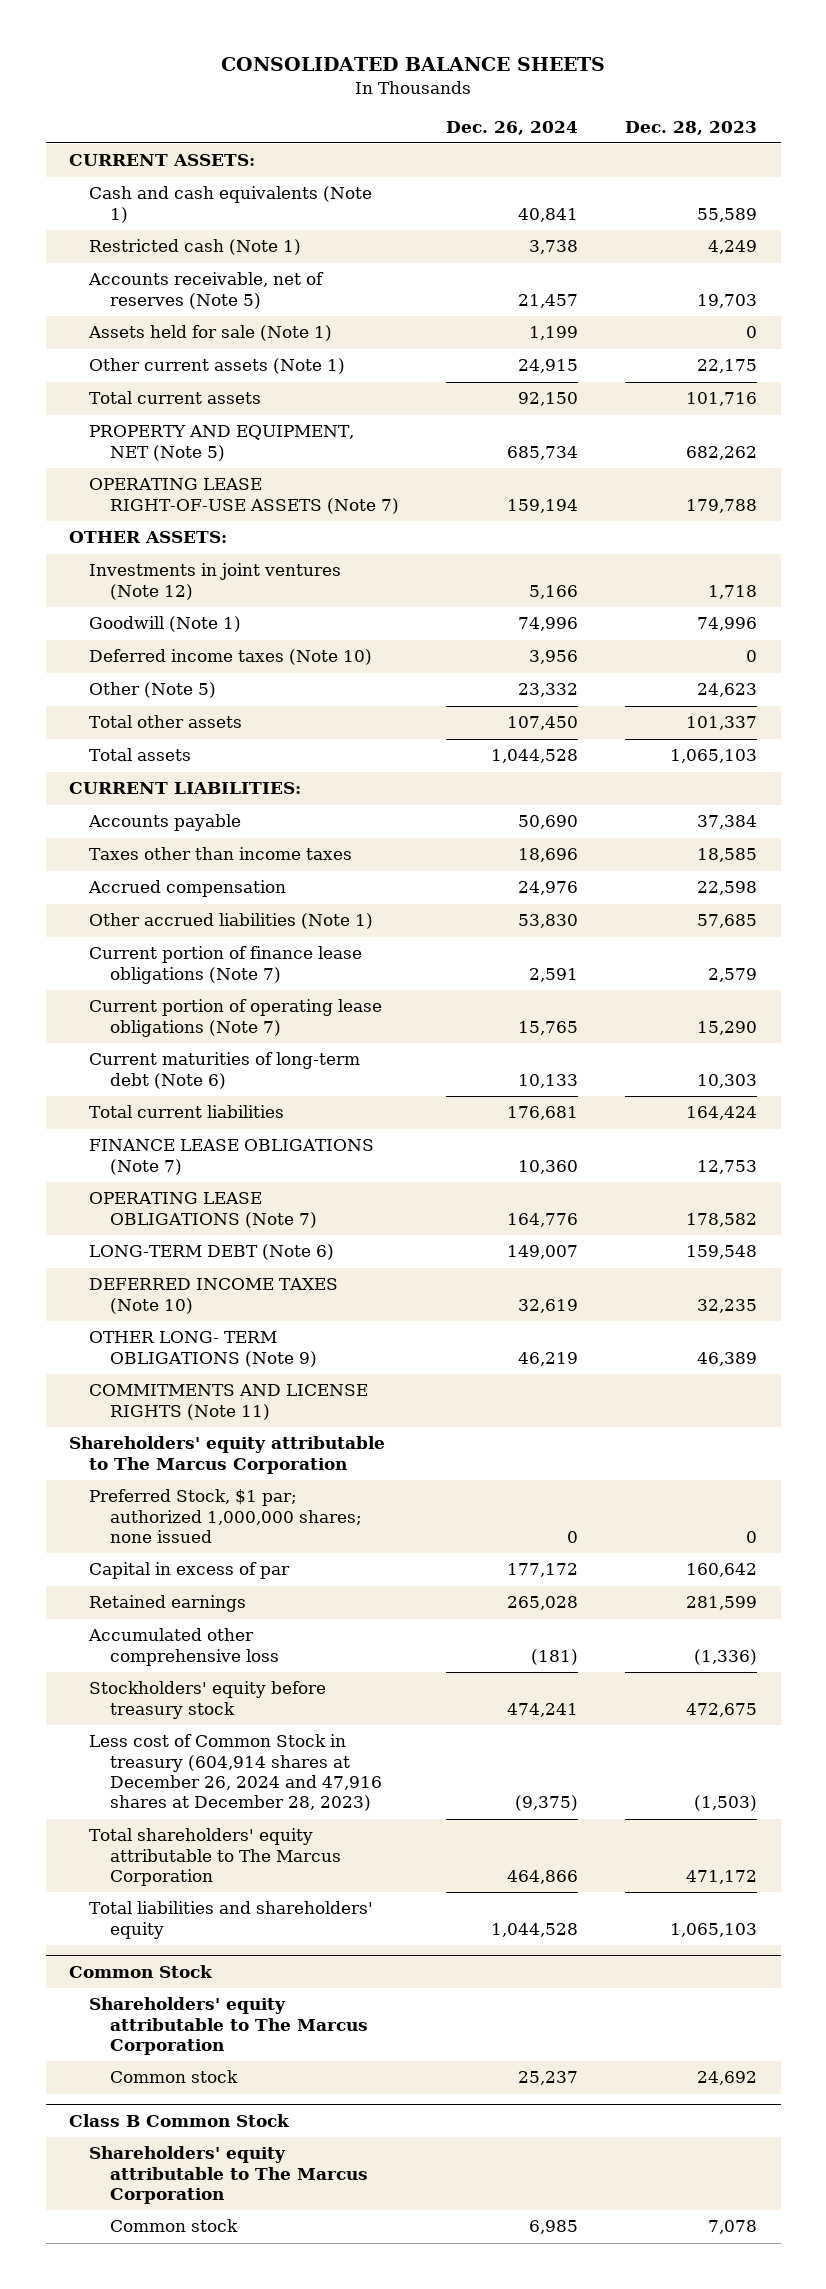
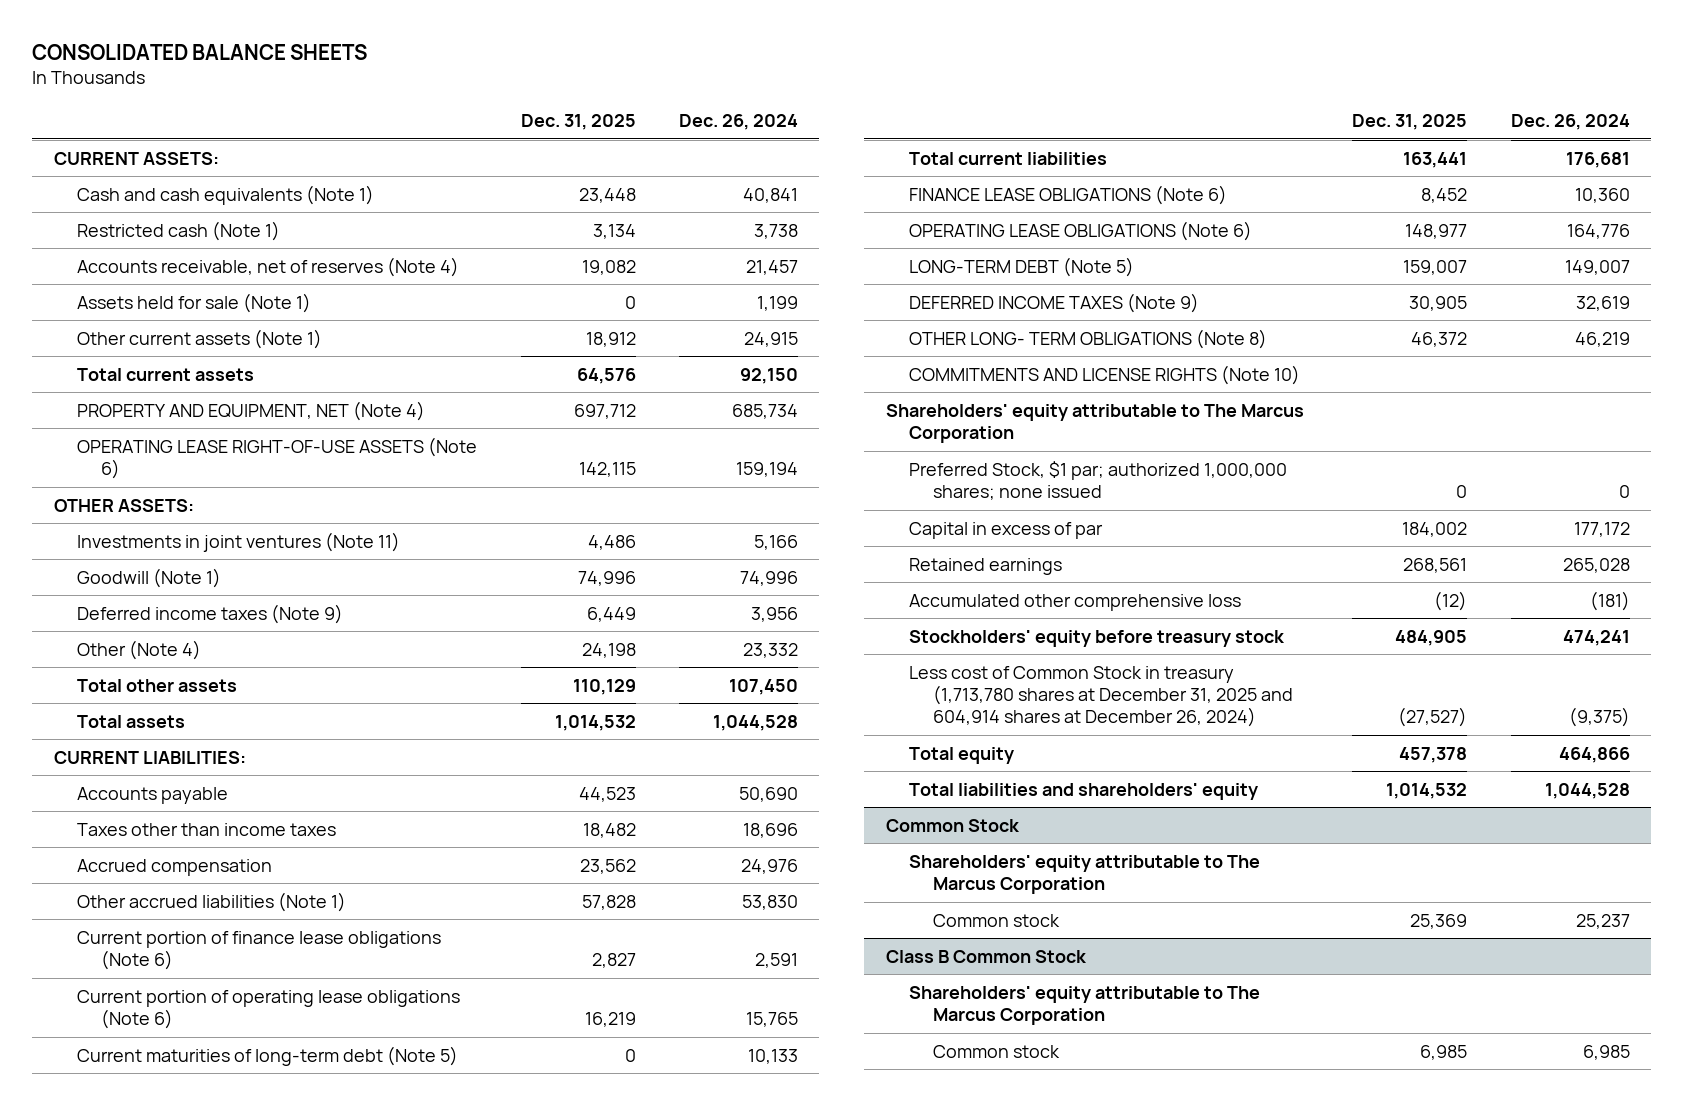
- | Dec. 26, 2024 | Dec. 28, 2023
+ | Dec. 31, 2025 | Dec. 26, 2024
- Accounts receivable, net of reserves (Note 5) | 21,457 | 19,703
+ Accounts receivable, net of reserves (Note 4) | 19,082 | 21,457
- PROPERTY AND EQUIPMENT, NET (Note 5) | 685,734 | 682,262
- OPERATING LEASE RIGHT-OF-USE ASSETS (Note 7) | 159,194 | 179,788
+ PROPERTY AND EQUIPMENT, NET (Note 4) | 697,712 | 685,734
+ OPERATING LEASE RIGHT-OF-USE ASSETS (Note 6) | 142,115 | 159,194
- Investments in joint ventures (Note 12) | 5,166 | 1,718
+ Investments in joint ventures (Note 11) | 4,486 | 5,166
- Deferred income taxes (Note 10) | 3,956 | 0
- Other (Note 5) | 23,332 | 24,623
+ Deferred income taxes (Note 9) | 6,449 | 3,956
+ Other (Note 4) | 24,198 | 23,332
- Current portion of finance lease obligations (Note 7) | 2,591 | 2,579
- Current portion of operating lease obligations (Note 7) | 15,765 | 15,290
- Current maturities of long-term debt (Note 6) | 10,133 | 10,303
+ Current portion of finance lease obligations (Note 6) | 2,827 | 2,591
+ Current portion of operating lease obligations (Note 6) | 16,219 | 15,765
+ Current maturities of long-term debt (Note 5) | 0 | 10,133
- FINANCE LEASE OBLIGATIONS (Note 7) | 10,360 | 12,753
- OPERATING LEASE OBLIGATIONS (Note 7) | 164,776 | 178,582
- LONG-TERM DEBT (Note 6) | 149,007 | 159,548
- DEFERRED INCOME TAXES (Note 10) | 32,619 | 32,235
- OTHER LONG- TERM OBLIGATIONS (Note 9) | 46,219 | 46,389
- COMMITMENTS AND LICENSE RIGHTS (Note 11)
+ FINANCE LEASE OBLIGATIONS (Note 6) | 8,452 | 10,360
+ OPERATING LEASE OBLIGATIONS (Note 6) | 148,977 | 164,776
+ LONG-TERM DEBT (Note 5) | 159,007 | 149,007
+ DEFERRED INCOME TAXES (Note 9) | 30,905 | 32,619
+ OTHER LONG- TERM OBLIGATIONS (Note 8) | 46,372 | 46,219
+ COMMITMENTS AND LICENSE RIGHTS (Note 10)
- Less cost of Common Stock in treasury (604,914 shares at December 26, 2024 and 47,916 shares at December 28, 2023) | (9,375) | (1,503)
- Total shareholders' equity attributable to The Marcus Corporation | 464,866 | 471,172
+ Less cost of Common Stock in treasury (1,713,780 shares at December 31, 2025 and 604,914 shares at December 26, 2024) | (27,527) | (9,375)
+ Total equity | 457,378 | 464,866

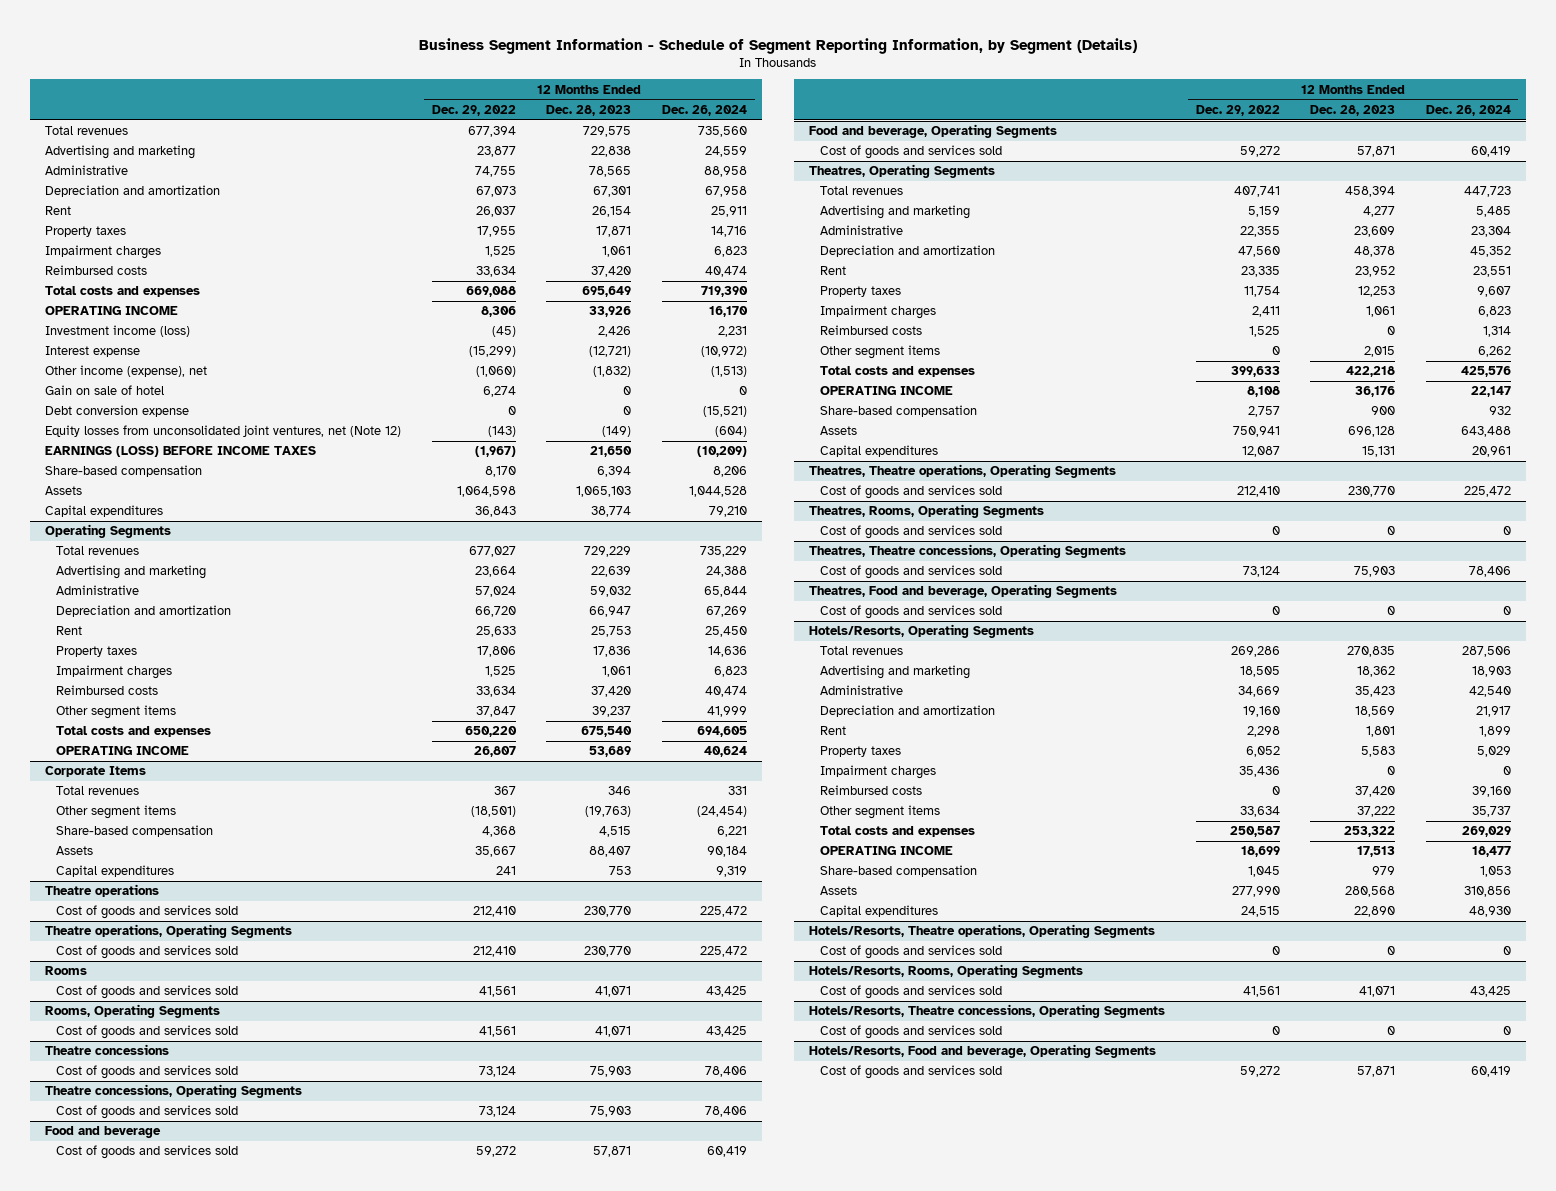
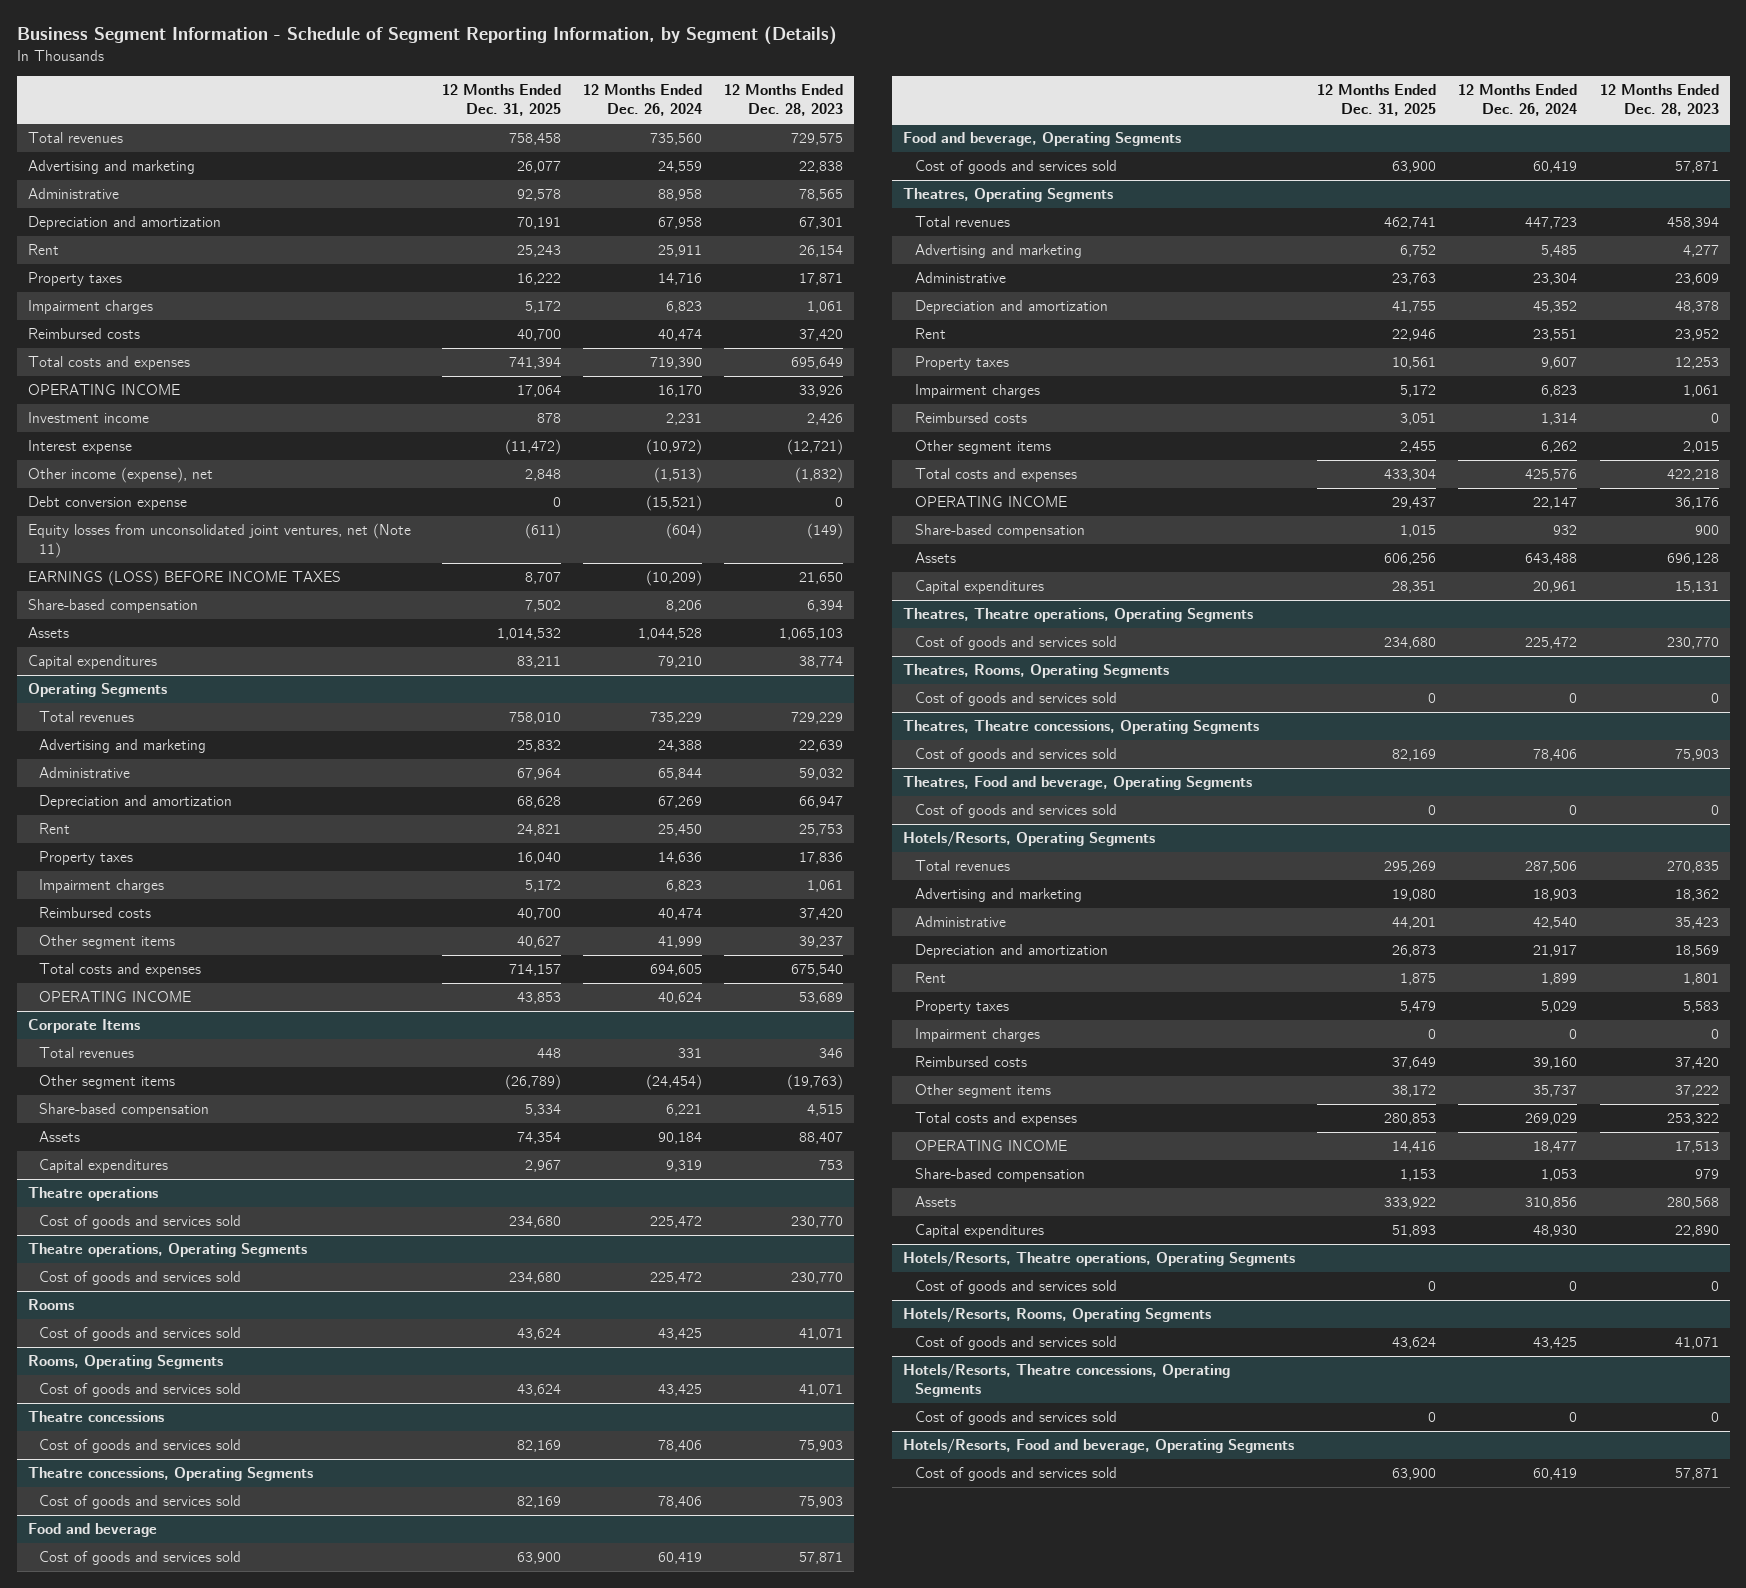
- | 12 Months Ended Dec. 29, 2022 | 12 Months Ended Dec. 28, 2023 | 12 Months Ended Dec. 26, 2024
+ | 12 Months Ended Dec. 31, 2025 | 12 Months Ended Dec. 26, 2024 | 12 Months Ended Dec. 28, 2023
- Investment income (loss) | (45) | 2,426 | 2,231
+ Investment income | 878 | 2,231 | 2,426
- Gain on sale of hotel | 6,274 | 0 | 0
- Equity losses from unconsolidated joint ventures, net (Note 12) | (143) | (149) | (604)
+ Equity losses from unconsolidated joint ventures, net (Note 11) | (611) | (604) | (149)

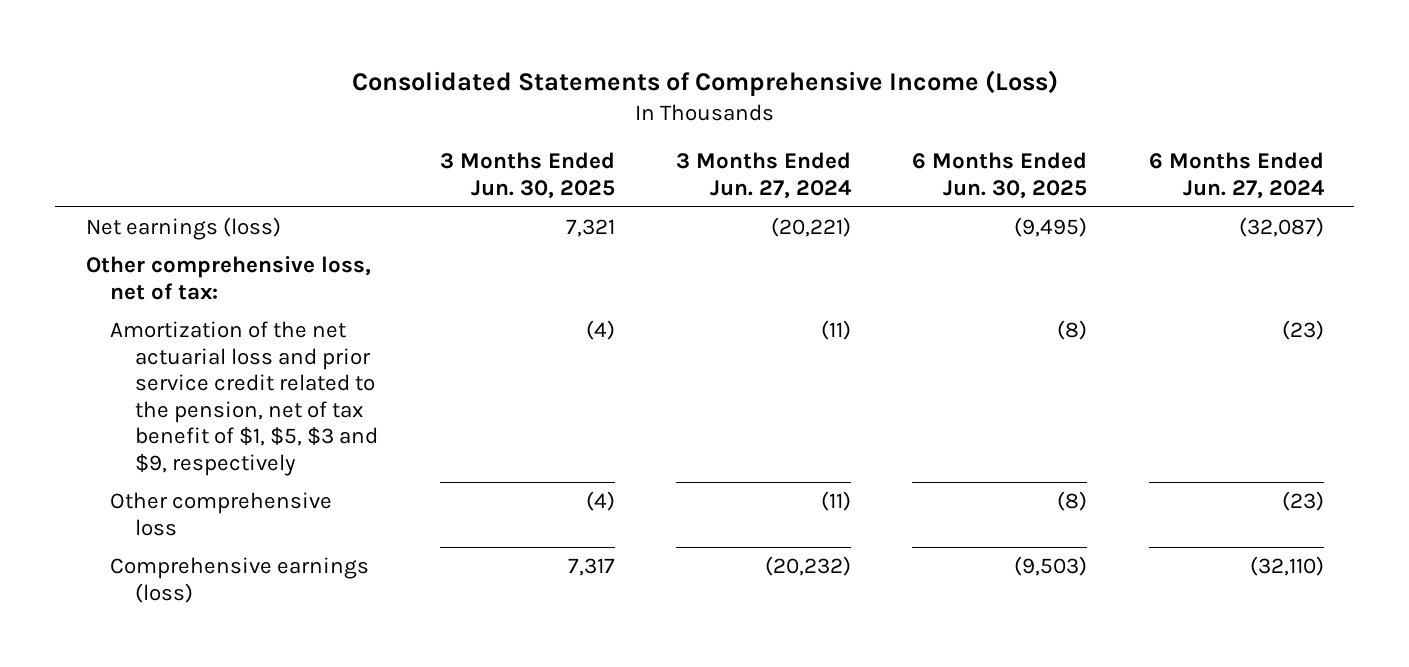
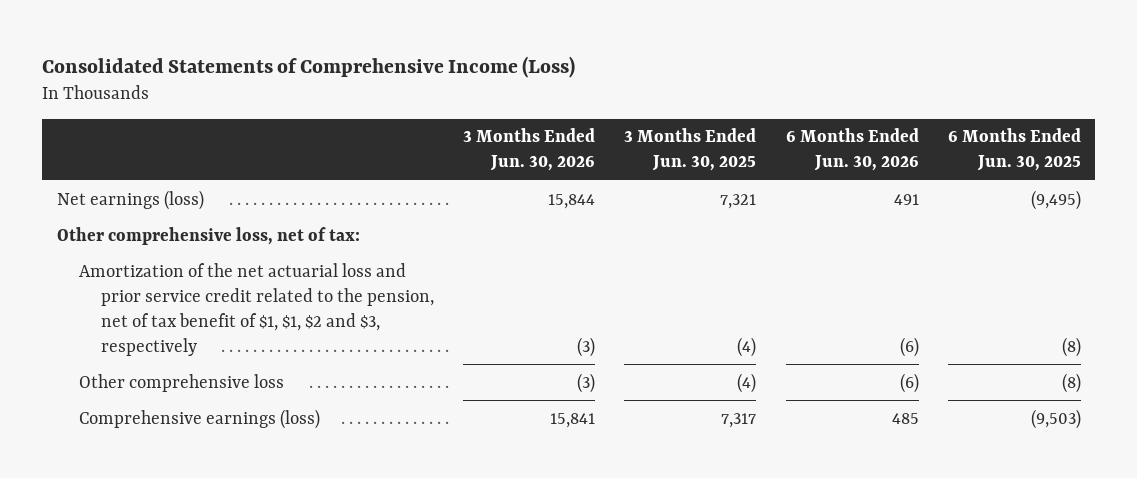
- | 3 Months Ended Jun. 30, 2025 | 3 Months Ended Jun. 27, 2024 | 6 Months Ended Jun. 30, 2025 | 6 Months Ended Jun. 27, 2024
+ | 3 Months Ended Jun. 30, 2026 | 3 Months Ended Jun. 30, 2025 | 6 Months Ended Jun. 30, 2026 | 6 Months Ended Jun. 30, 2025
- Amortization of the net actuarial loss and prior service credit related to the pension, net of tax benefit of $1, $5, $3 and $9, respectively | (4) | (11) | (8) | (23)
+ Amortization of the net actuarial loss and prior service credit related to the pension, net of tax benefit of $1, $1, $2 and $3, respectively | (3) | (4) | (6) | (8)

